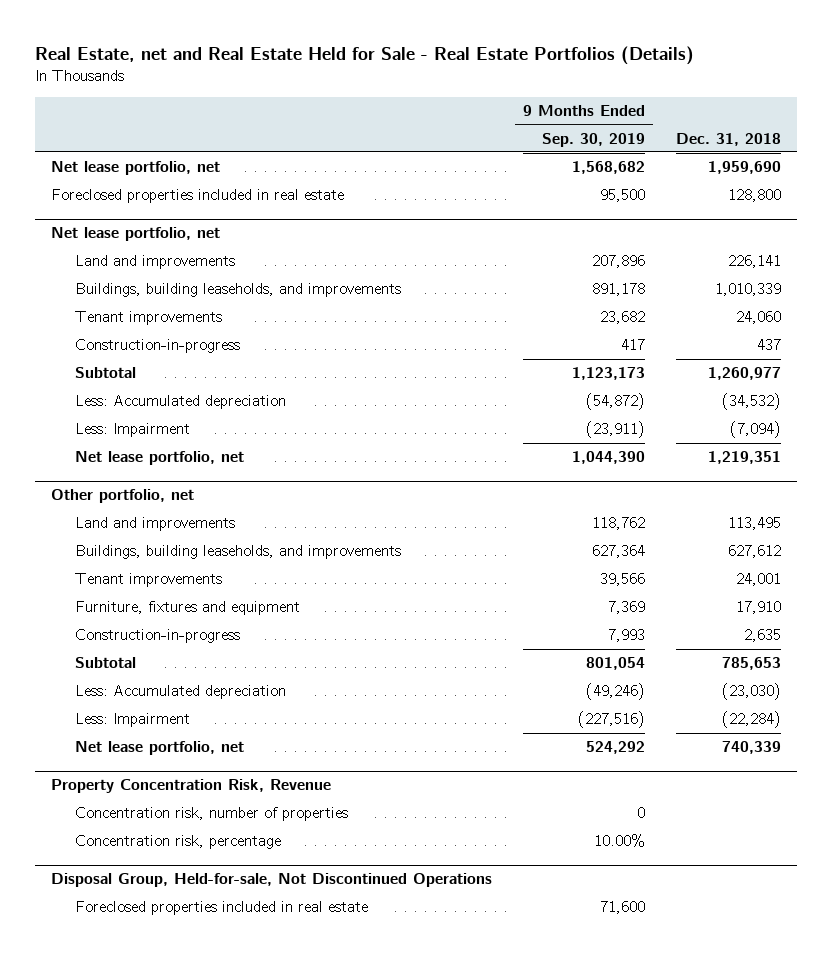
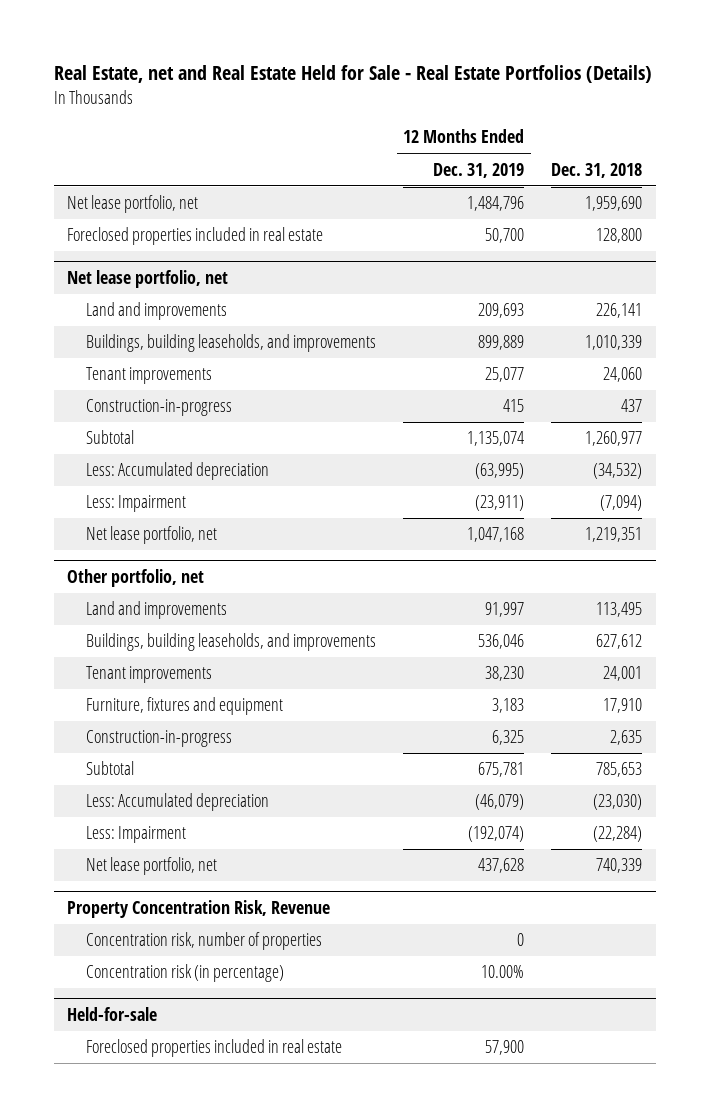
- | 9 Months Ended Sep. 30, 2019 | Dec. 31, 2018
+ | 12 Months Ended Dec. 31, 2019 | Dec. 31, 2018
@ Property Concentration Risk, Revenue
- Concentration risk, percentage | 10.00% |
- Disposal Group, Held-for-sale, Not Discontinued Operations
@ Property Concentration Risk, Revenue
+ Concentration risk (in percentage) | 10.00% |
+ Held-for-sale

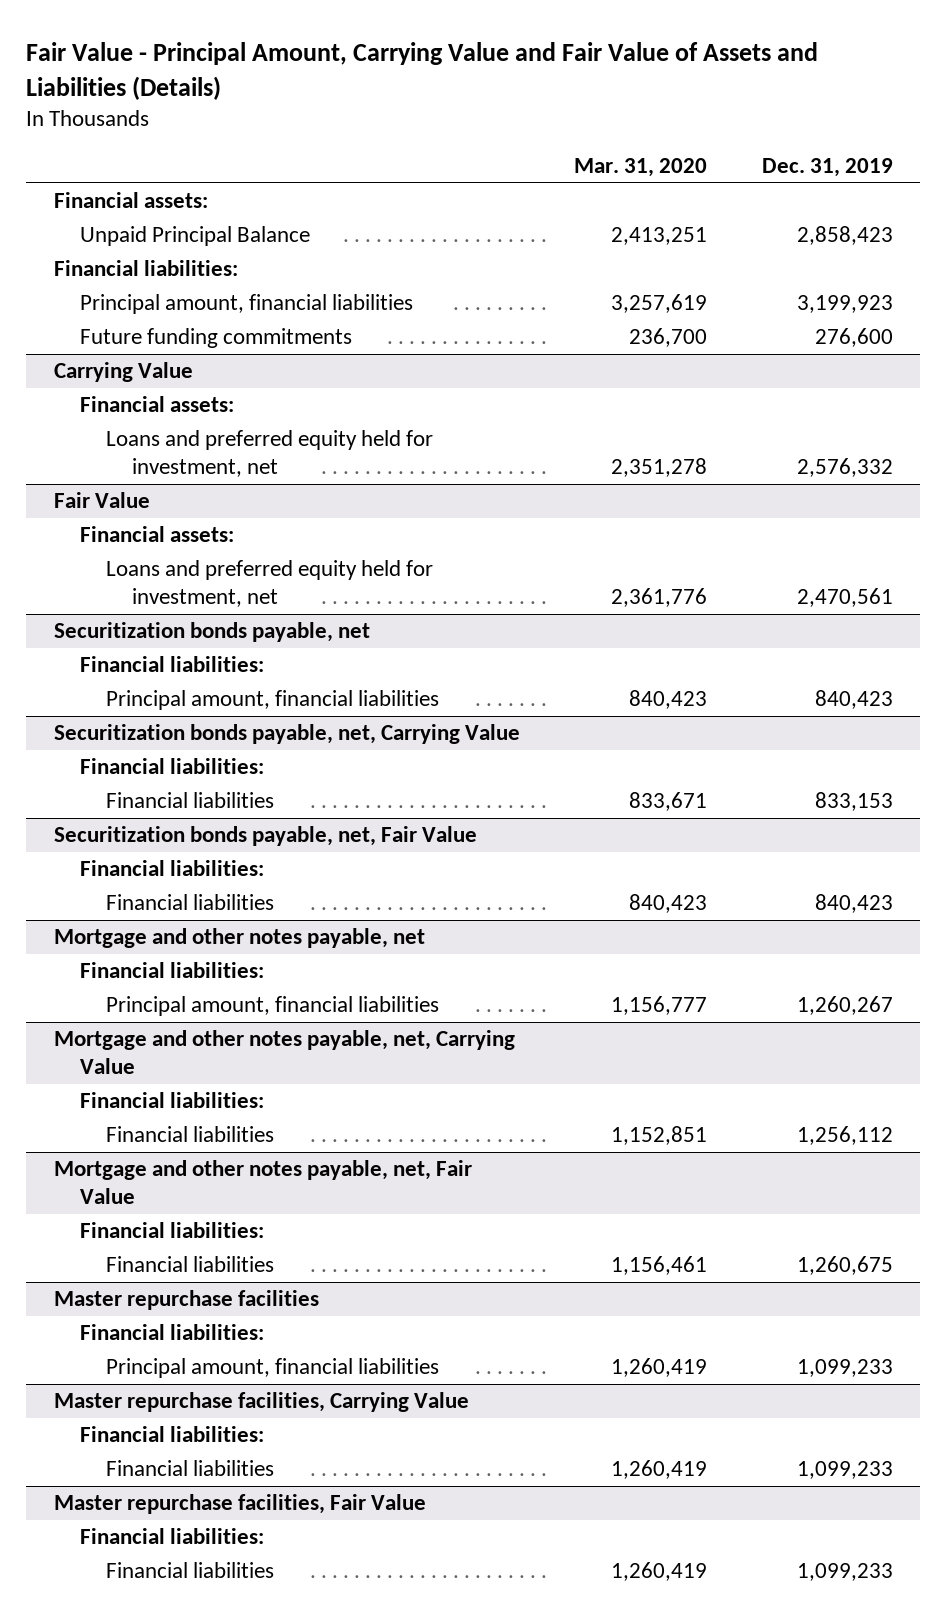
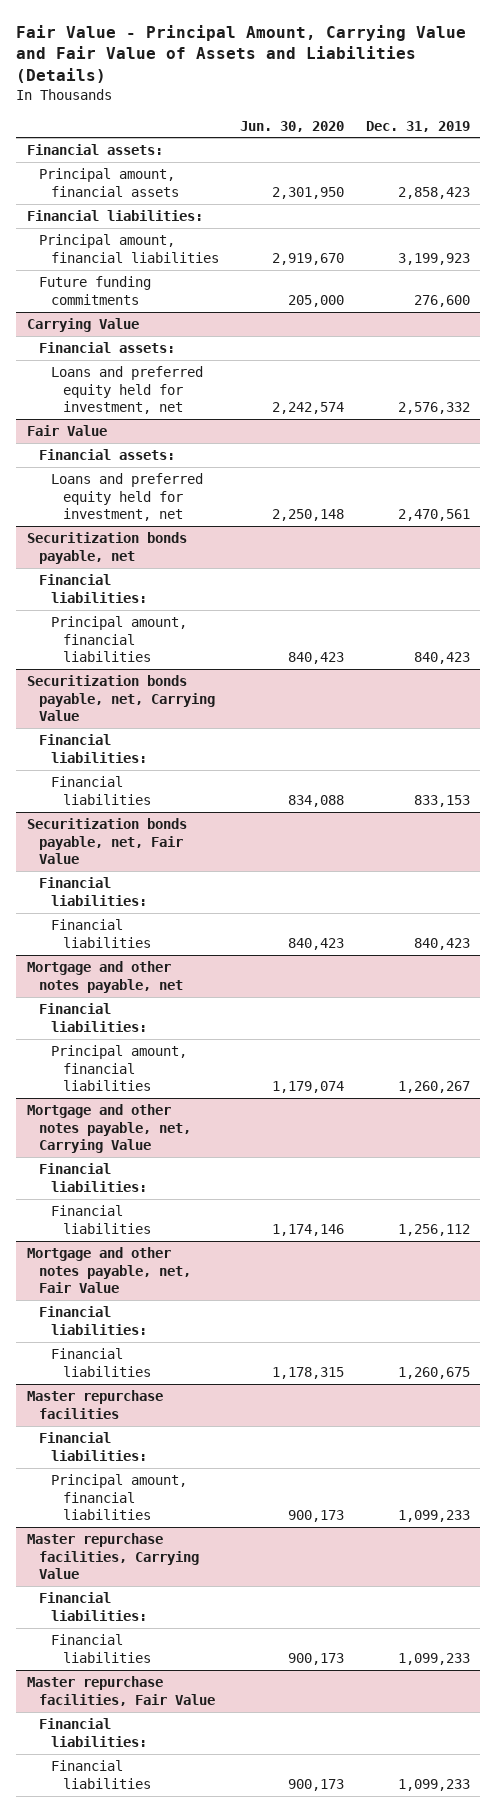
- | Mar. 31, 2020 | Dec. 31, 2019
+ | Jun. 30, 2020 | Dec. 31, 2019
- Unpaid Principal Balance | 2,413,251 | 2,858,423
+ Principal amount, financial assets | 2,301,950 | 2,858,423

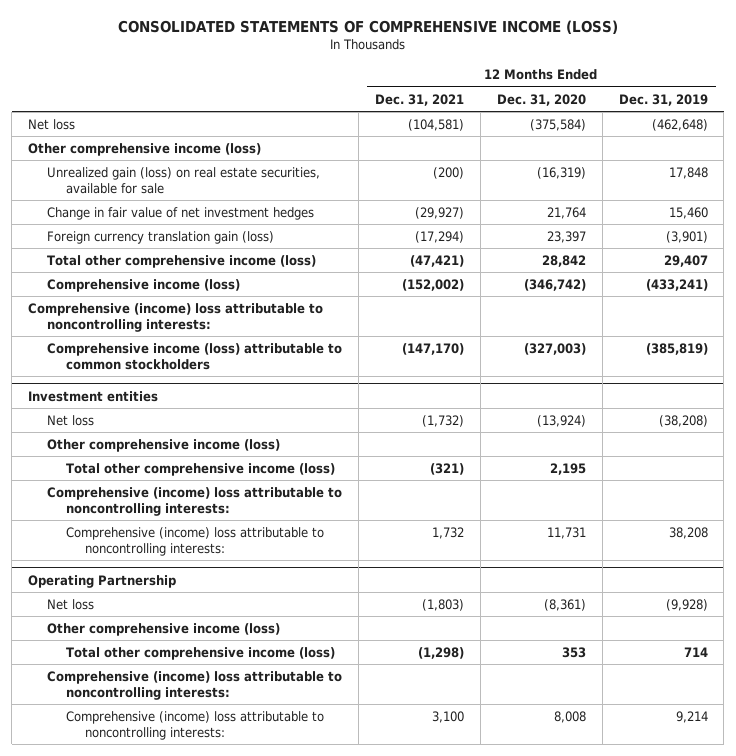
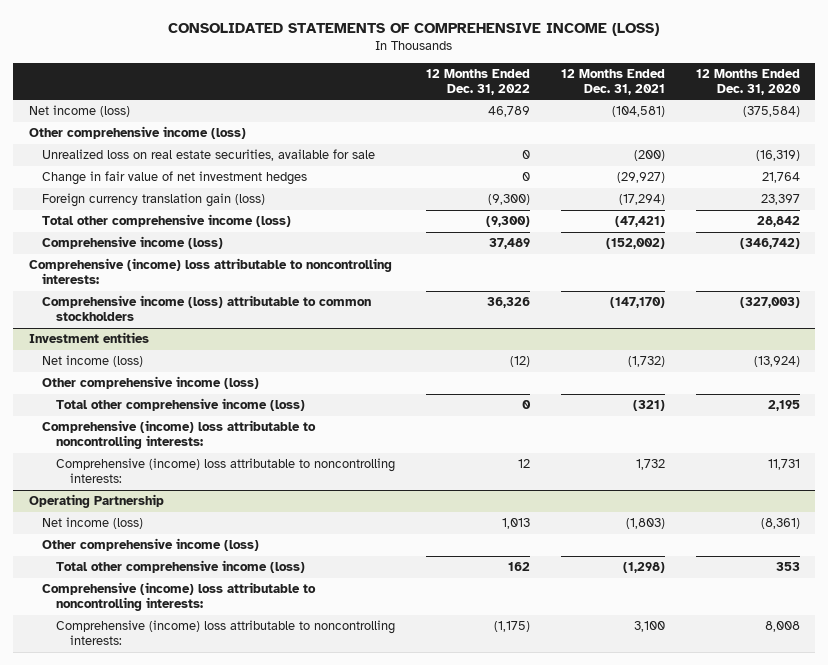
- | 12 Months Ended Dec. 31, 2021 | 12 Months Ended Dec. 31, 2020 | 12 Months Ended Dec. 31, 2019
+ | 12 Months Ended Dec. 31, 2022 | 12 Months Ended Dec. 31, 2021 | 12 Months Ended Dec. 31, 2020
- Net loss | (104,581) | (375,584) | (462,648)
+ Net income (loss) | 46,789 | (104,581) | (375,584)
- Unrealized gain (loss) on real estate securities, available for sale | (200) | (16,319) | 17,848
+ Unrealized loss on real estate securities, available for sale | 0 | (200) | (16,319)
@ Investment entities
- Net loss | (1,732) | (13,924) | (38,208)
+ Net income (loss) | (12) | (1,732) | (13,924)
@ Operating Partnership
- Net loss | (1,803) | (8,361) | (9,928)
+ Net income (loss) | 1,013 | (1,803) | (8,361)

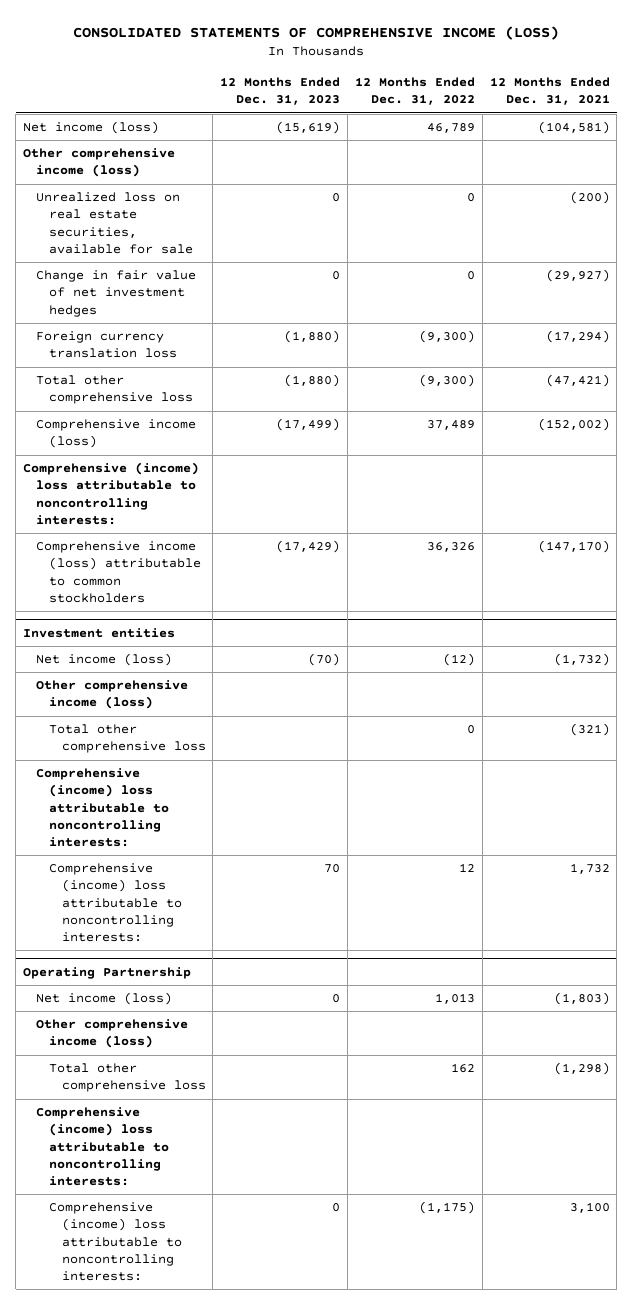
- | 12 Months Ended Dec. 31, 2022 | 12 Months Ended Dec. 31, 2021 | 12 Months Ended Dec. 31, 2020
+ | 12 Months Ended Dec. 31, 2023 | 12 Months Ended Dec. 31, 2022 | 12 Months Ended Dec. 31, 2021
- Foreign currency translation gain (loss) | (9,300) | (17,294) | 23,397
- Total other comprehensive income (loss) | (9,300) | (47,421) | 28,842
+ Foreign currency translation loss | (1,880) | (9,300) | (17,294)
+ Total other comprehensive loss | (1,880) | (9,300) | (47,421)
@ Investment entities
- Total other comprehensive income (loss) | 0 | (321) | 2,195
+ Total other comprehensive loss | | 0 | (321)
@ Operating Partnership
- Total other comprehensive income (loss) | 162 | (1,298) | 353
+ Total other comprehensive loss | | 162 | (1,298)

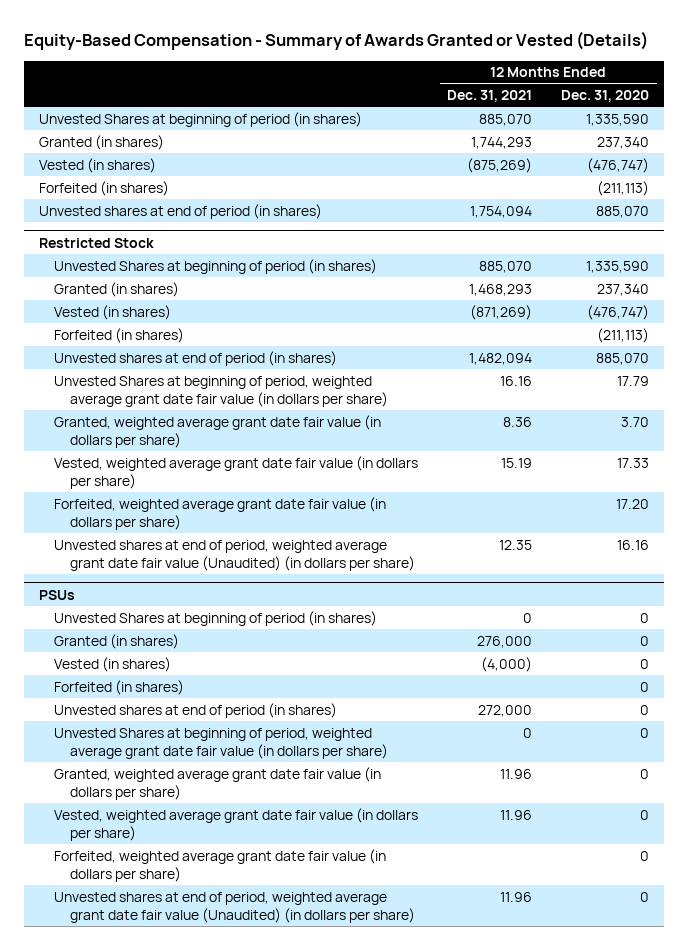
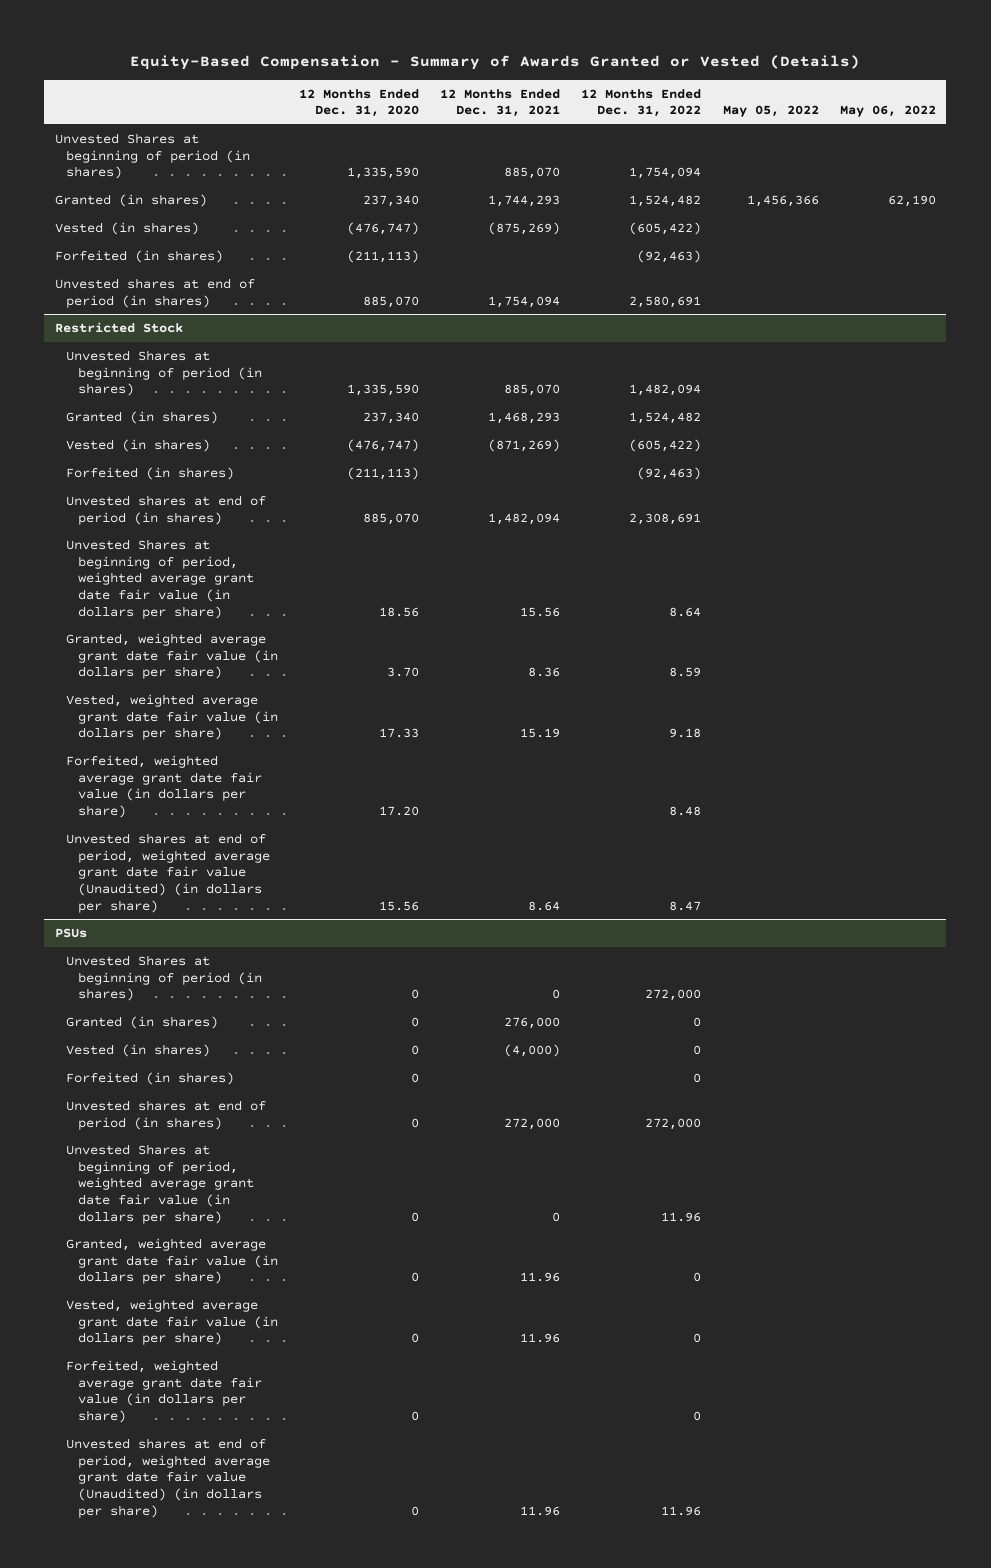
- | 12 Months Ended Dec. 31, 2021 | 12 Months Ended Dec. 31, 2020
+ | 12 Months Ended Dec. 31, 2020 | 12 Months Ended Dec. 31, 2021 | 12 Months Ended Dec. 31, 2022 | May 05, 2022 | May 06, 2022
@ Restricted Stock
- Unvested Shares at beginning of period, weighted average grant date fair value (in dollars per share) | 16.16 | 17.79
+ Unvested Shares at beginning of period, weighted average grant date fair value (in dollars per share) | 18.56 | 15.56 | 8.64 | |
- Unvested shares at end of period, weighted average grant date fair value (Unaudited) (in dollars per share) | 12.35 | 16.16
+ Unvested shares at end of period, weighted average grant date fair value (Unaudited) (in dollars per share) | 15.56 | 8.64 | 8.47 | |

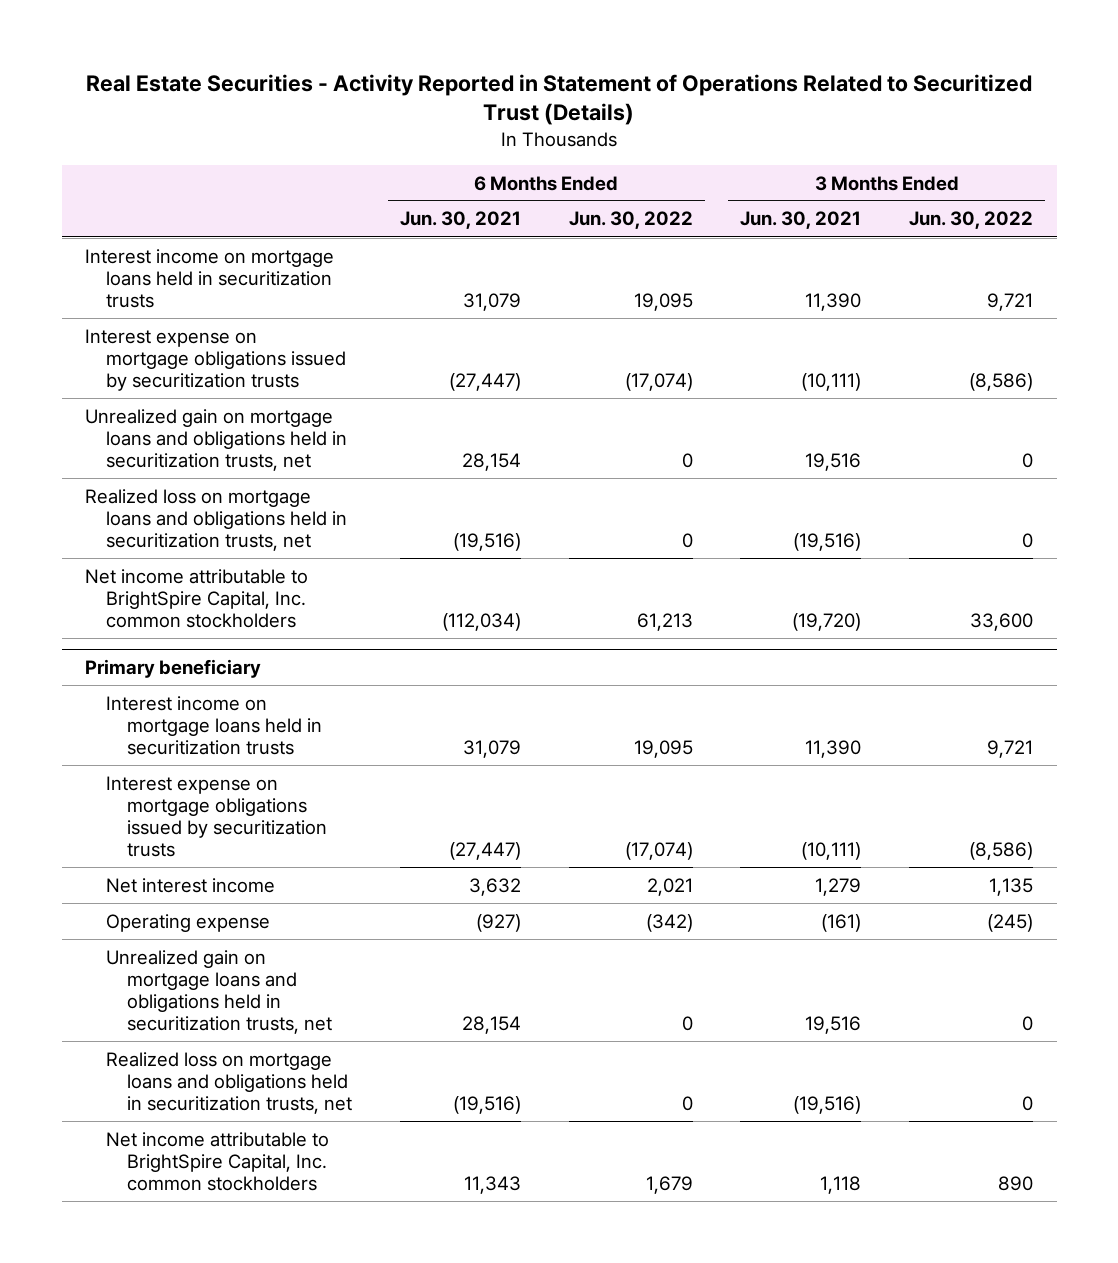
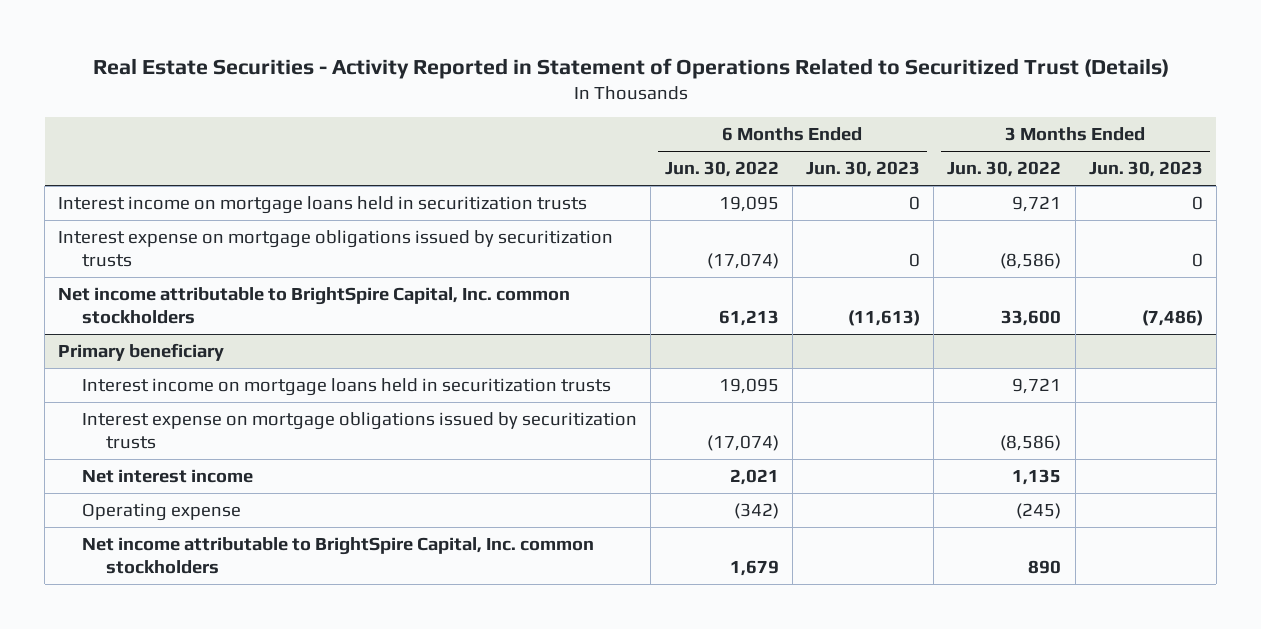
- | 6 Months Ended Jun. 30, 2021 | 6 Months Ended Jun. 30, 2022 | 3 Months Ended Jun. 30, 2021 | 3 Months Ended Jun. 30, 2022
+ | 6 Months Ended Jun. 30, 2022 | 6 Months Ended Jun. 30, 2023 | 3 Months Ended Jun. 30, 2022 | 3 Months Ended Jun. 30, 2023
- Unrealized gain on mortgage loans and obligations held in securitization trusts, net | 28,154 | 0 | 19,516 | 0
- Realized loss on mortgage loans and obligations held in securitization trusts, net | (19,516) | 0 | (19,516) | 0
@ Primary beneficiary
- Unrealized gain on mortgage loans and obligations held in securitization trusts, net | 28,154 | 0 | 19,516 | 0
- Realized loss on mortgage loans and obligations held in securitization trusts, net | (19,516) | 0 | (19,516) | 0

